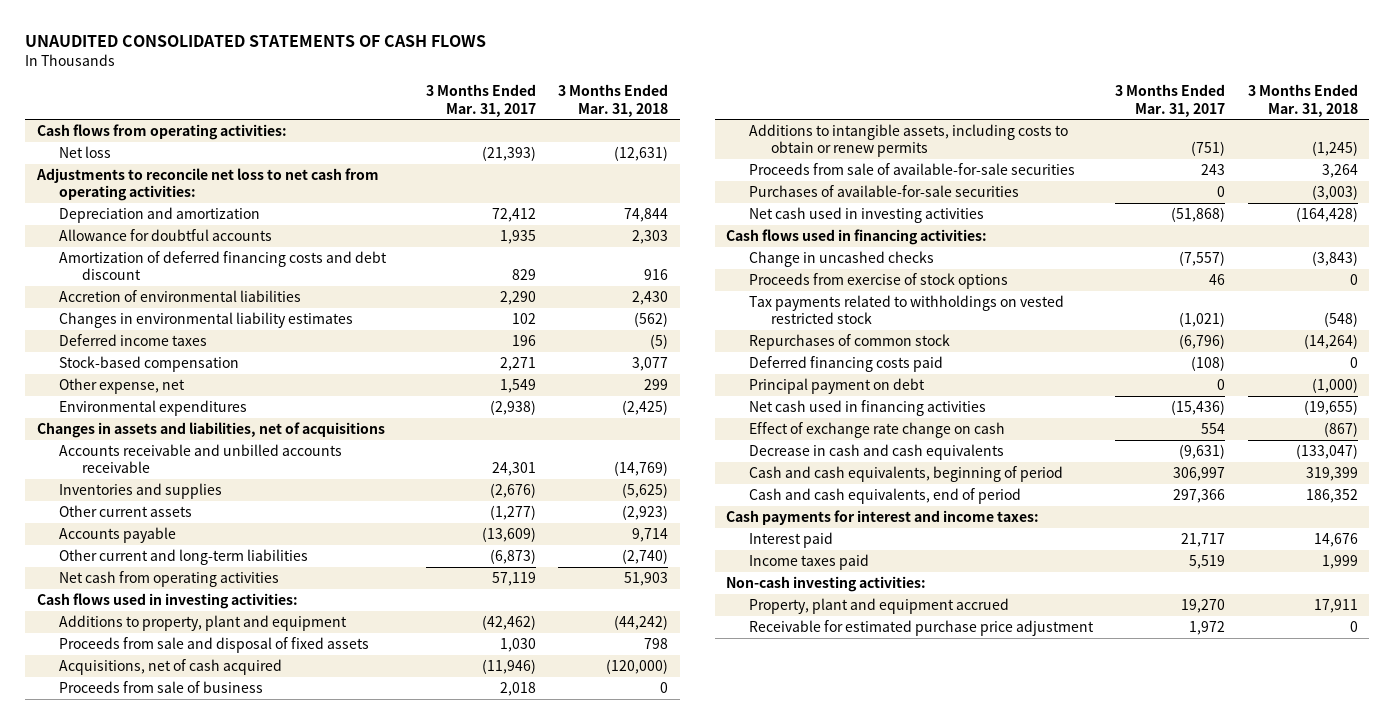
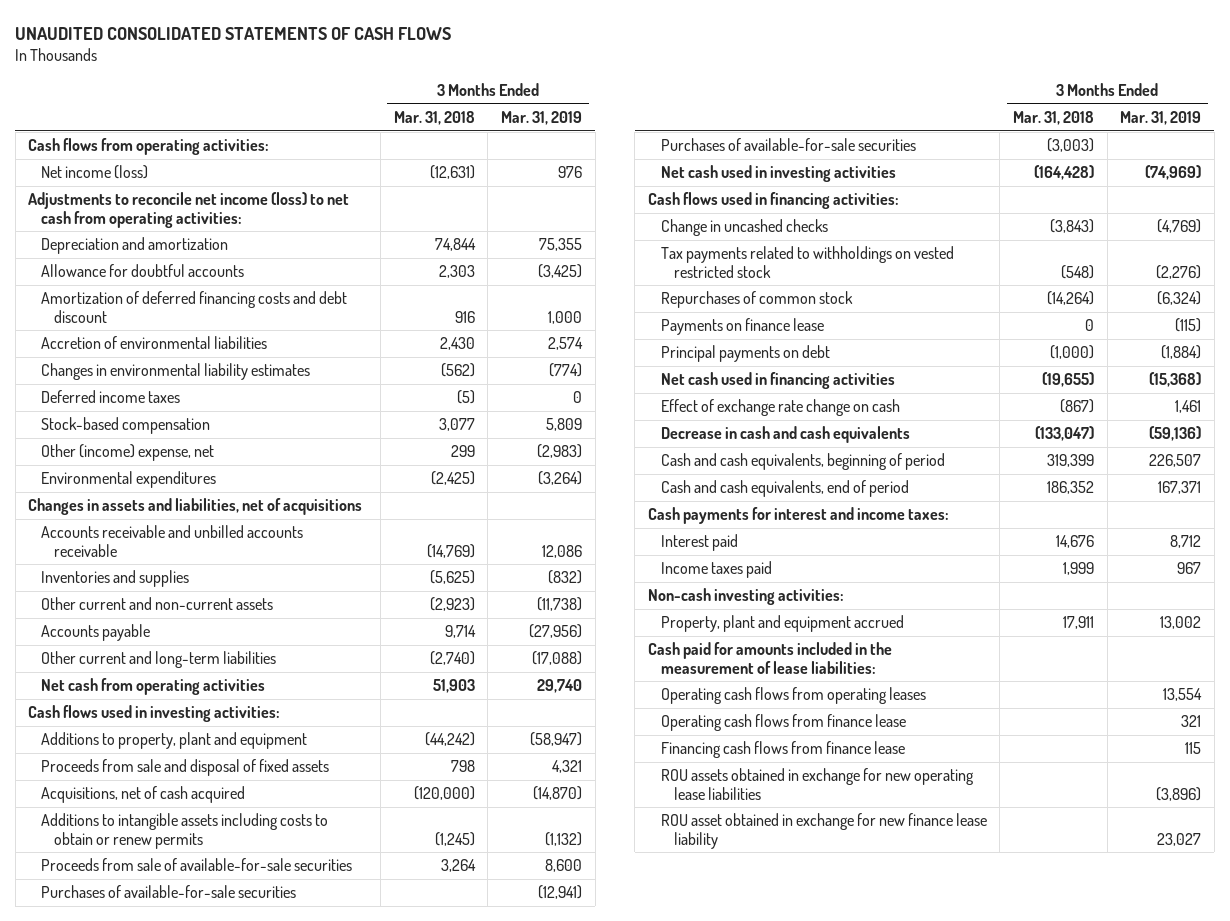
- | 3 Months Ended Mar. 31, 2017 | 3 Months Ended Mar. 31, 2018
+ | 3 Months Ended Mar. 31, 2018 | 3 Months Ended Mar. 31, 2019
- Net loss | (21,393) | (12,631)
- Adjustments to reconcile net loss to net cash from operating activities:
+ Net income (loss) | (12,631) | 976
+ Adjustments to reconcile net income (loss) to net cash from operating activities:
- Other expense, net | 1,549 | 299
+ Other (income) expense, net | 299 | (2,983)
- Other current assets | (1,277) | (2,923)
+ Other current and non-current assets | (2,923) | (11,738)
- Proceeds from sale of business | 2,018 | 0
- Additions to intangible assets, including costs to obtain or renew permits | (751) | (1,245)
+ Additions to intangible assets including costs to obtain or renew permits | (1,245) | (1,132)
+ Purchases of available-for-sale securities | | (12,941)
- Proceeds from exercise of stock options | 46 | 0
- Deferred financing costs paid | (108) | 0
- Principal payment on debt | 0 | (1,000)
+ Payments on finance lease | 0 | (115)
+ Principal payments on debt | (1,000) | (1,884)
- Receivable for estimated purchase price adjustment | 1,972 | 0
+ Cash paid for amounts included in the measurement of lease liabilities:
+ Operating cash flows from operating leases | | 13,554
+ Operating cash flows from finance lease | | 321
+ Financing cash flows from finance lease | | 115
+ ROU assets obtained in exchange for new operating lease liabilities | | (3,896)
+ ROU asset obtained in exchange for new finance lease liability | | 23,027

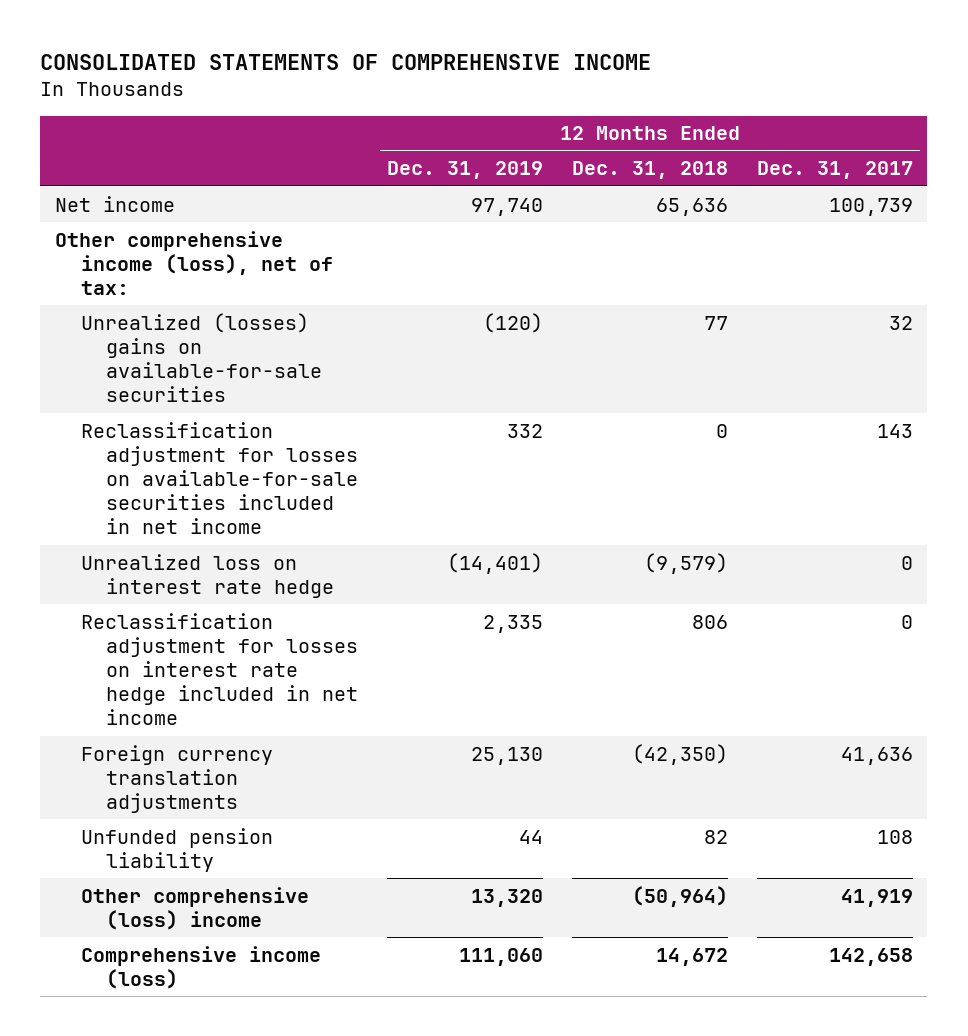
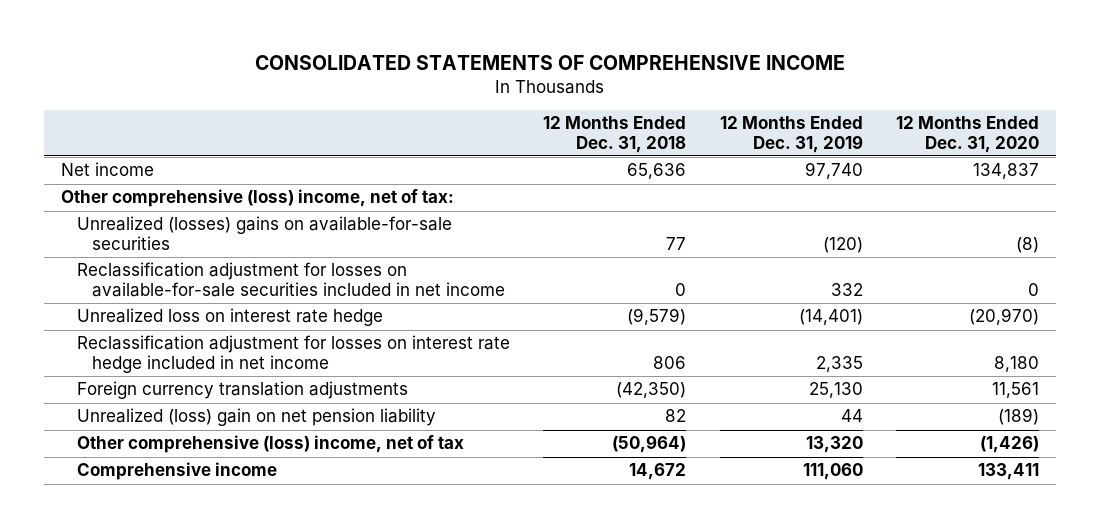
- | 12 Months Ended Dec. 31, 2019 | 12 Months Ended Dec. 31, 2018 | 12 Months Ended Dec. 31, 2017
+ | 12 Months Ended Dec. 31, 2018 | 12 Months Ended Dec. 31, 2019 | 12 Months Ended Dec. 31, 2020
- Other comprehensive income (loss), net of tax:
+ Other comprehensive (loss) income, net of tax:
- Unfunded pension liability | 44 | 82 | 108
- Other comprehensive (loss) income | 13,320 | (50,964) | 41,919
- Comprehensive income (loss) | 111,060 | 14,672 | 142,658
+ Unrealized (loss) gain on net pension liability | 82 | 44 | (189)
+ Other comprehensive (loss) income, net of tax | (50,964) | 13,320 | (1,426)
+ Comprehensive income | 14,672 | 111,060 | 133,411

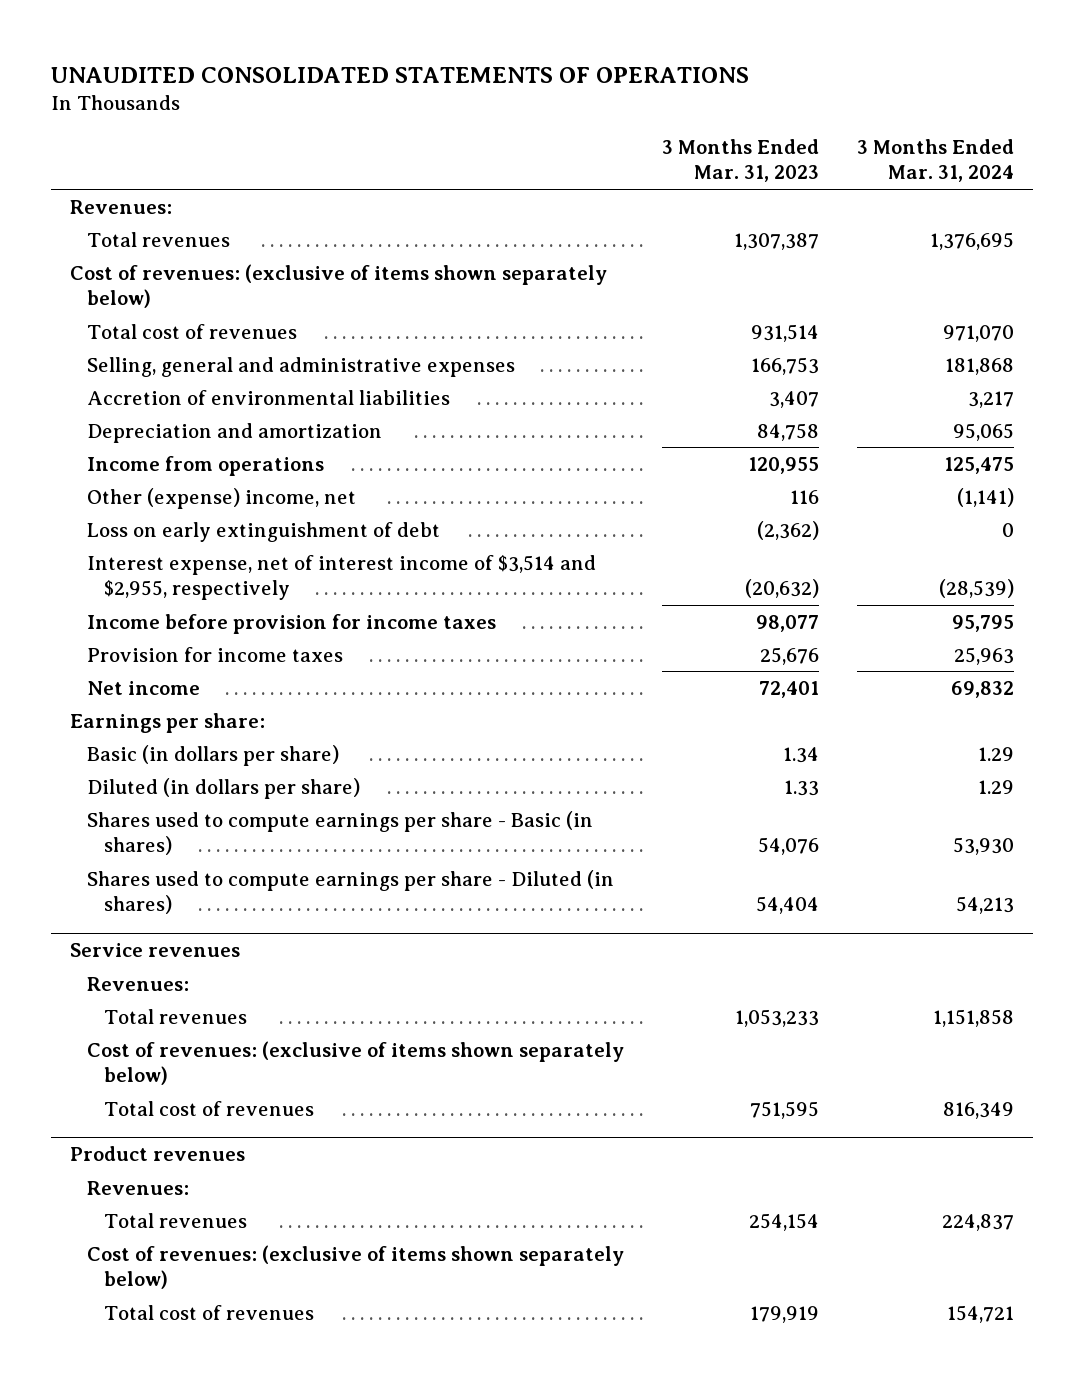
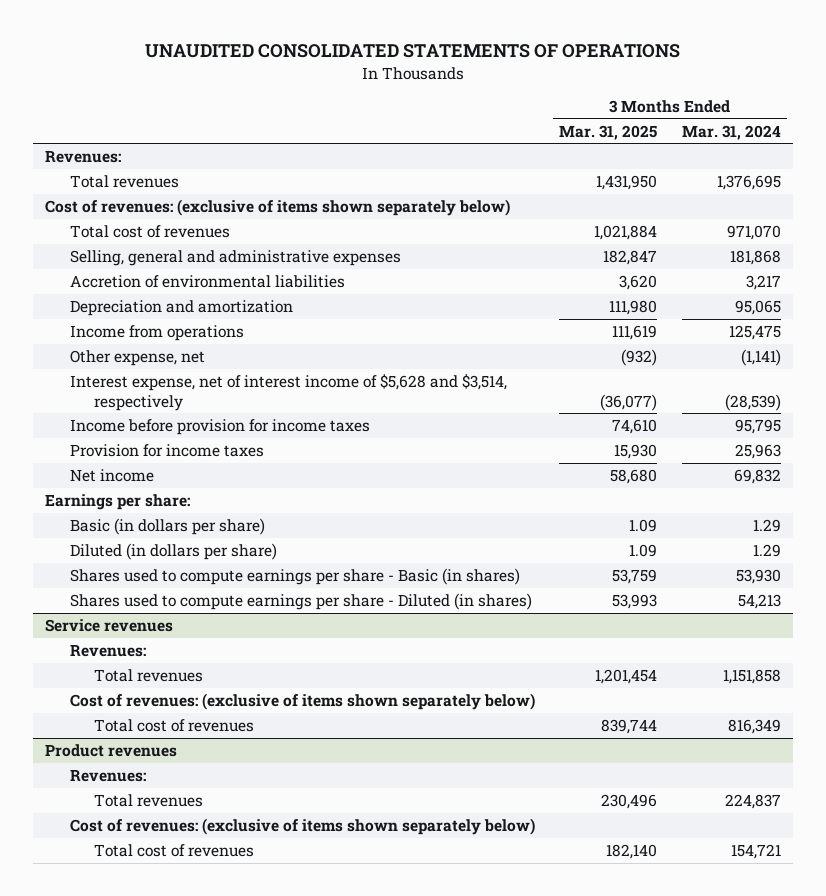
- | 3 Months Ended Mar. 31, 2023 | 3 Months Ended Mar. 31, 2024
+ | 3 Months Ended Mar. 31, 2025 | 3 Months Ended Mar. 31, 2024
- Other (expense) income, net | 116 | (1,141)
- Loss on early extinguishment of debt | (2,362) | 0
- Interest expense, net of interest income of $3,514 and $2,955, respectively | (20,632) | (28,539)
+ Other expense, net | (932) | (1,141)
+ Interest expense, net of interest income of $5,628 and $3,514, respectively | (36,077) | (28,539)

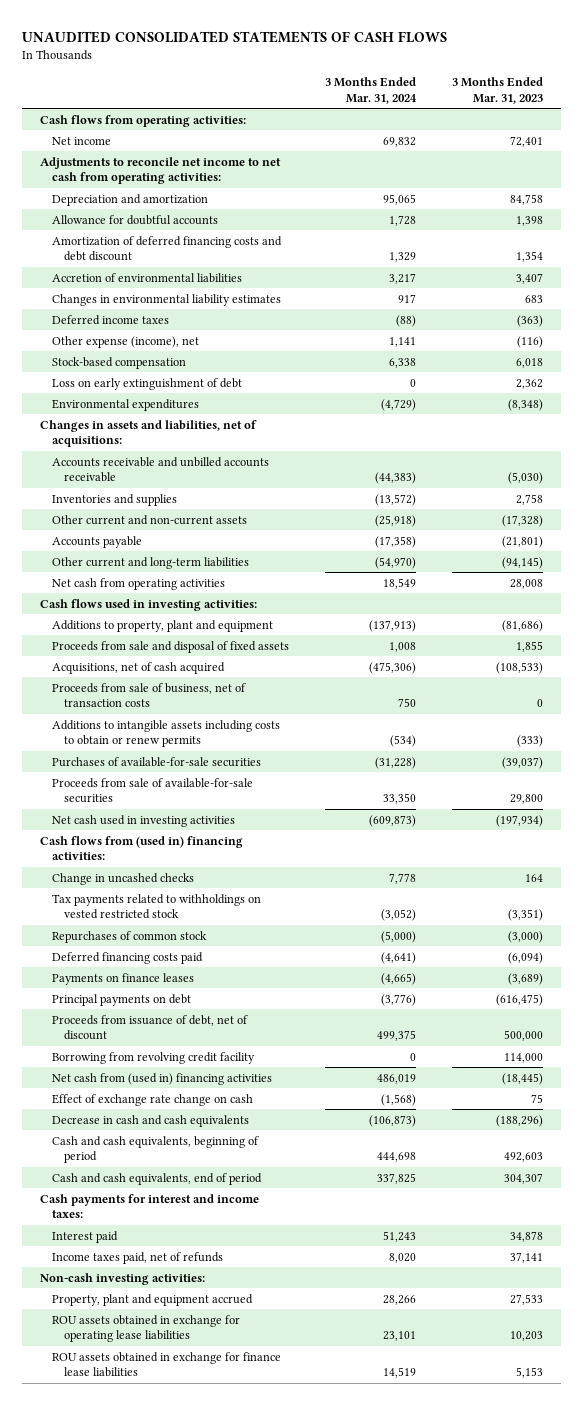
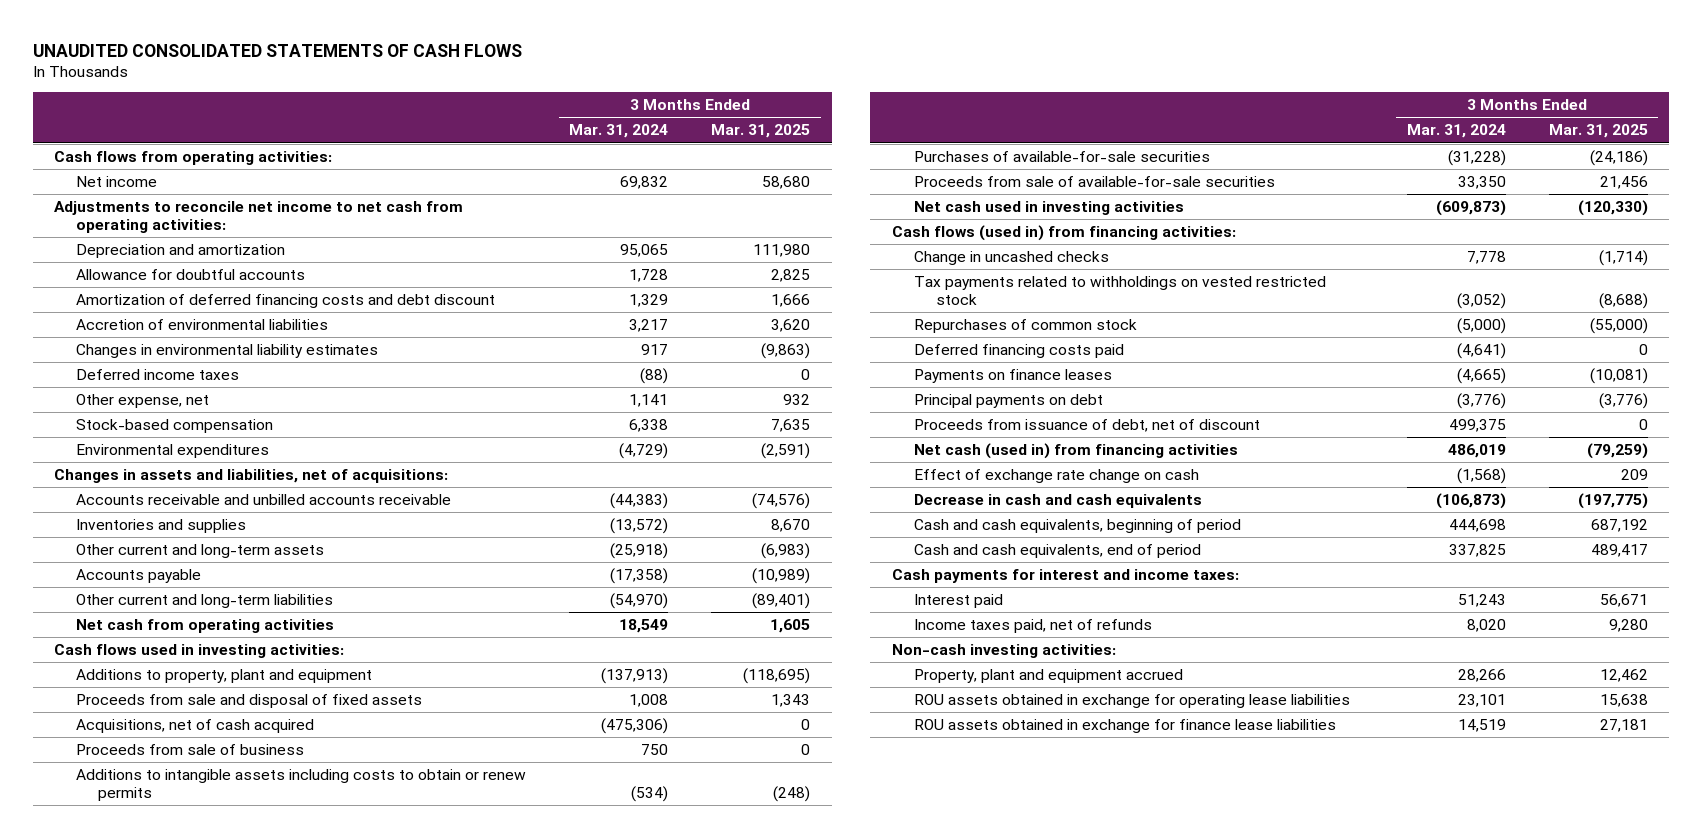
- | 3 Months Ended Mar. 31, 2024 | 3 Months Ended Mar. 31, 2023
+ | 3 Months Ended Mar. 31, 2024 | 3 Months Ended Mar. 31, 2025
- Other expense (income), net | 1,141 | (116)
+ Other expense, net | 1,141 | 932
- Loss on early extinguishment of debt | 0 | 2,362
- Other current and non-current assets | (25,918) | (17,328)
+ Other current and long-term assets | (25,918) | (6,983)
- Proceeds from sale of business, net of transaction costs | 750 | 0
+ Proceeds from sale of business | 750 | 0
- Cash flows from (used in) financing activities:
+ Cash flows (used in) from financing activities:
- Borrowing from revolving credit facility | 0 | 114,000
- Net cash from (used in) financing activities | 486,019 | (18,445)
+ Net cash (used in) from financing activities | 486,019 | (79,259)

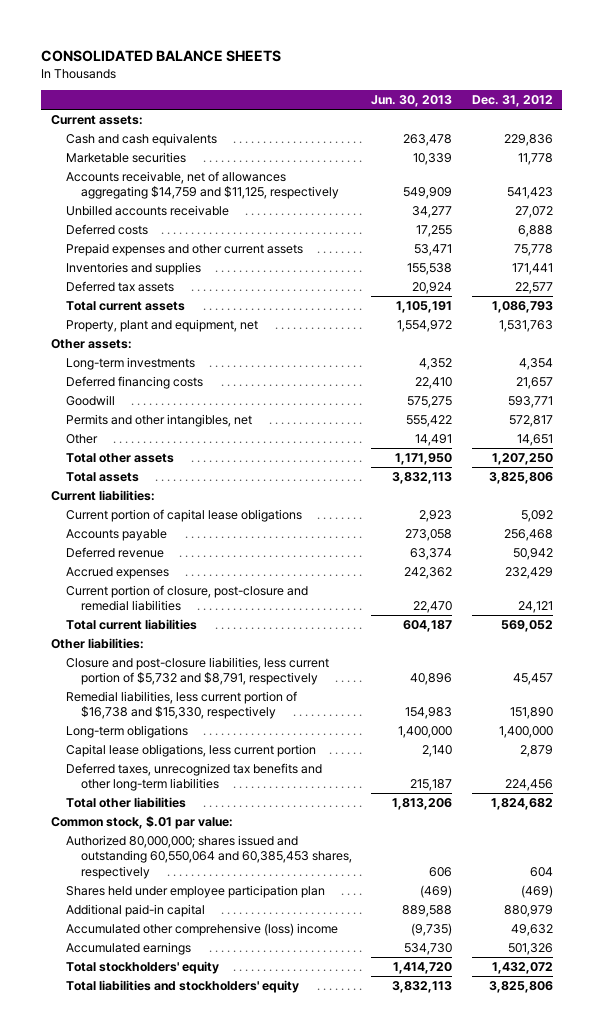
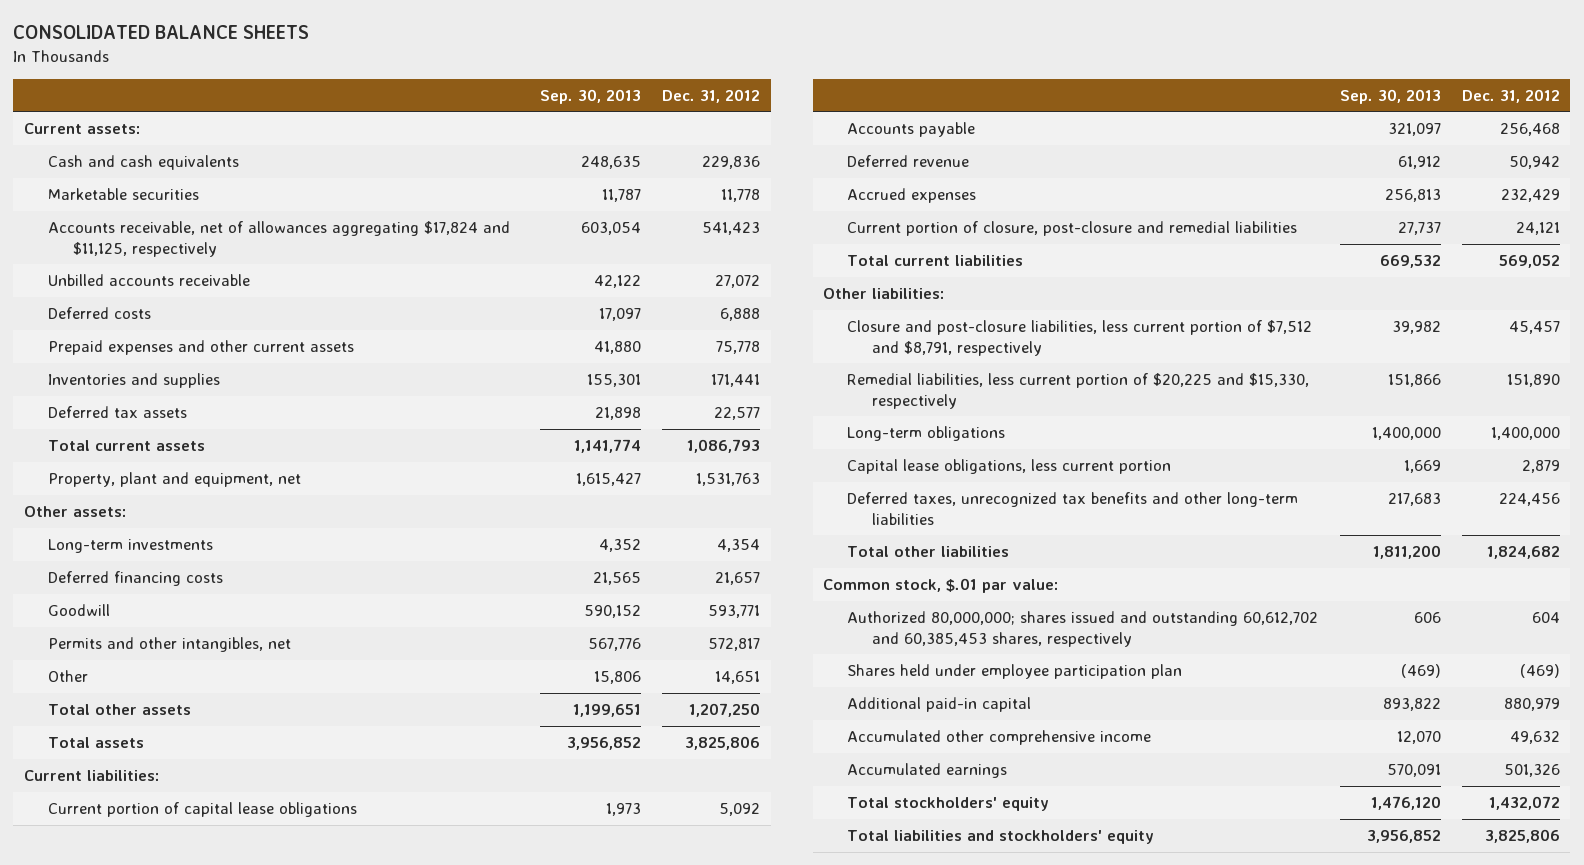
- | Jun. 30, 2013 | Dec. 31, 2012
+ | Sep. 30, 2013 | Dec. 31, 2012
- Accounts receivable, net of allowances aggregating $14,759 and $11,125, respectively | 549,909 | 541,423
+ Accounts receivable, net of allowances aggregating $17,824 and $11,125, respectively | 603,054 | 541,423
- Closure and post-closure liabilities, less current portion of $5,732 and $8,791, respectively | 40,896 | 45,457
- Remedial liabilities, less current portion of $16,738 and $15,330, respectively | 154,983 | 151,890
+ Closure and post-closure liabilities, less current portion of $7,512 and $8,791, respectively | 39,982 | 45,457
+ Remedial liabilities, less current portion of $20,225 and $15,330, respectively | 151,866 | 151,890
- Authorized 80,000,000; shares issued and outstanding 60,550,064 and 60,385,453 shares, respectively | 606 | 604
+ Authorized 80,000,000; shares issued and outstanding 60,612,702 and 60,385,453 shares, respectively | 606 | 604
- Accumulated other comprehensive (loss) income | (9,735) | 49,632
+ Accumulated other comprehensive income | 12,070 | 49,632

